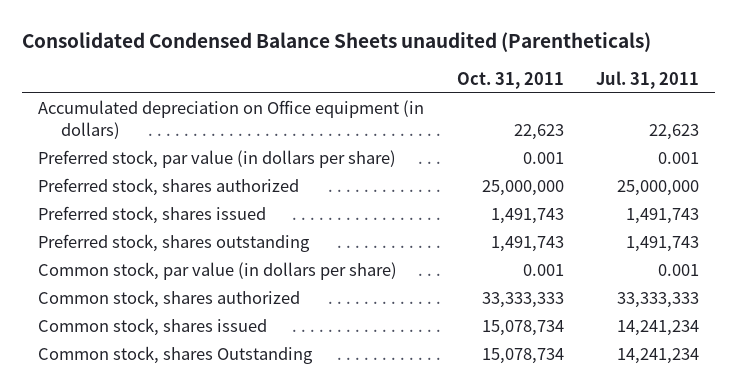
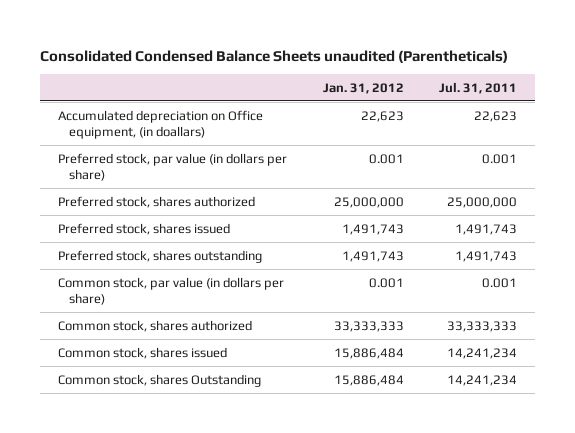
- | Oct. 31, 2011 | Jul. 31, 2011
+ | Jan. 31, 2012 | Jul. 31, 2011
- Accumulated depreciation on Office equipment (in dollars) | 22,623 | 22,623
+ Accumulated depreciation on Office equipment, (in doallars) | 22,623 | 22,623

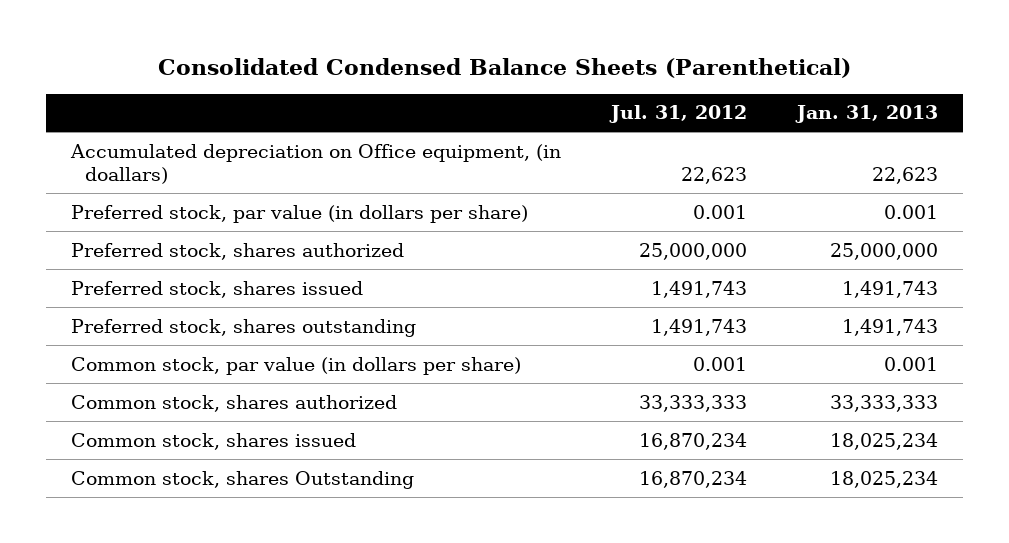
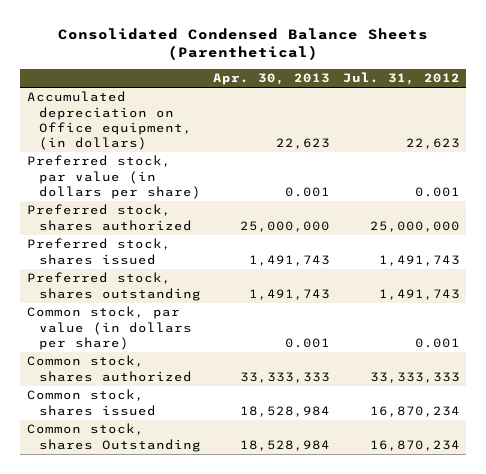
- | Jul. 31, 2012 | Jan. 31, 2013
+ | Apr. 30, 2013 | Jul. 31, 2012
- Accumulated depreciation on Office equipment, (in doallars) | 22,623 | 22,623
+ Accumulated depreciation on Office equipment, (in dollars) | 22,623 | 22,623

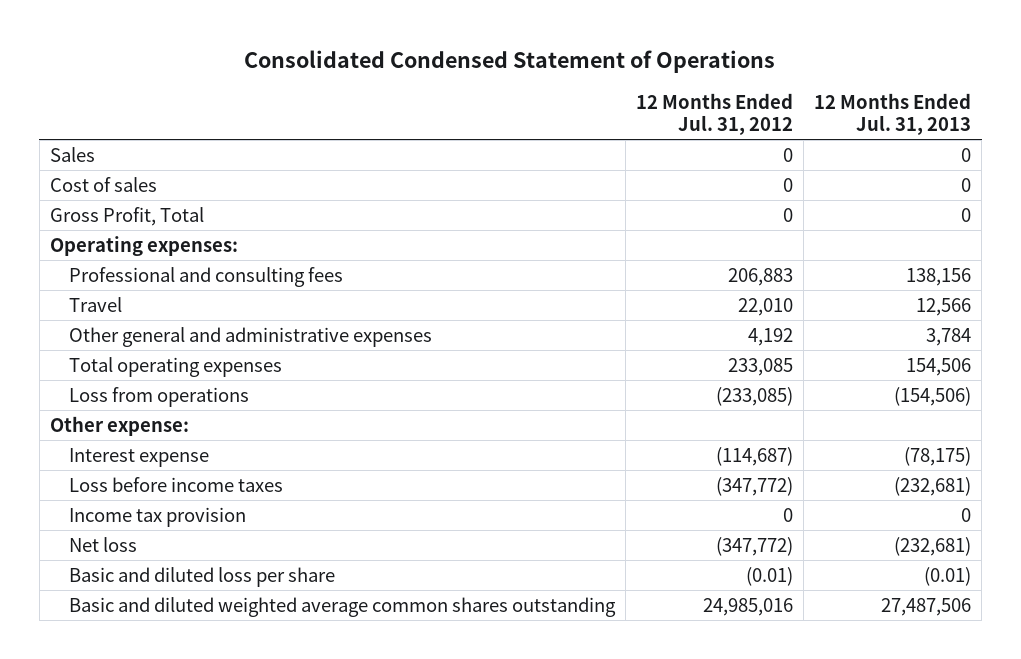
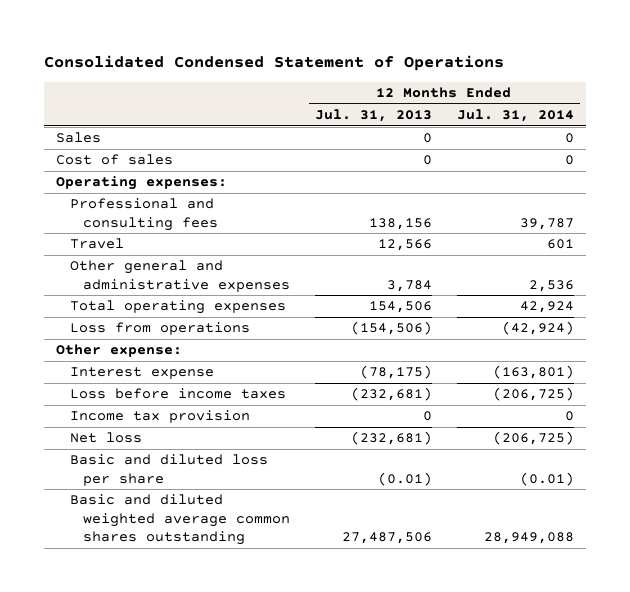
- | 12 Months Ended Jul. 31, 2012 | 12 Months Ended Jul. 31, 2013
+ | 12 Months Ended Jul. 31, 2013 | 12 Months Ended Jul. 31, 2014
- Gross Profit, Total | 0 | 0

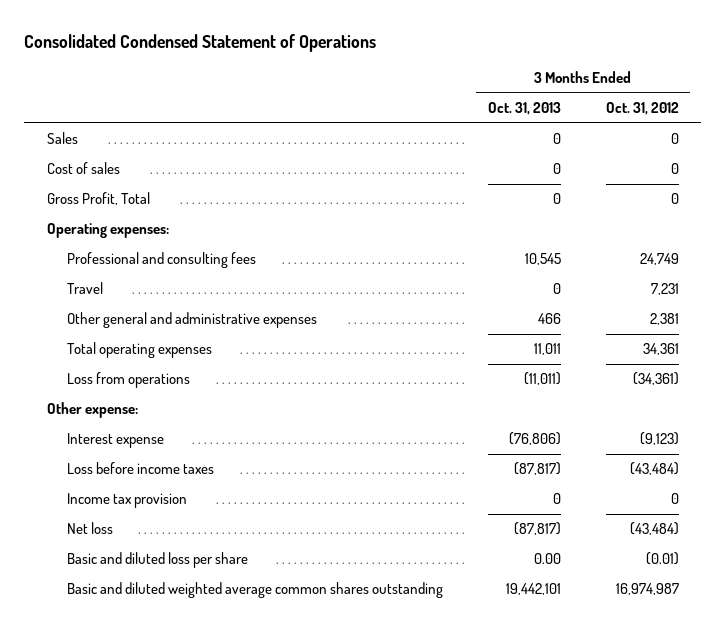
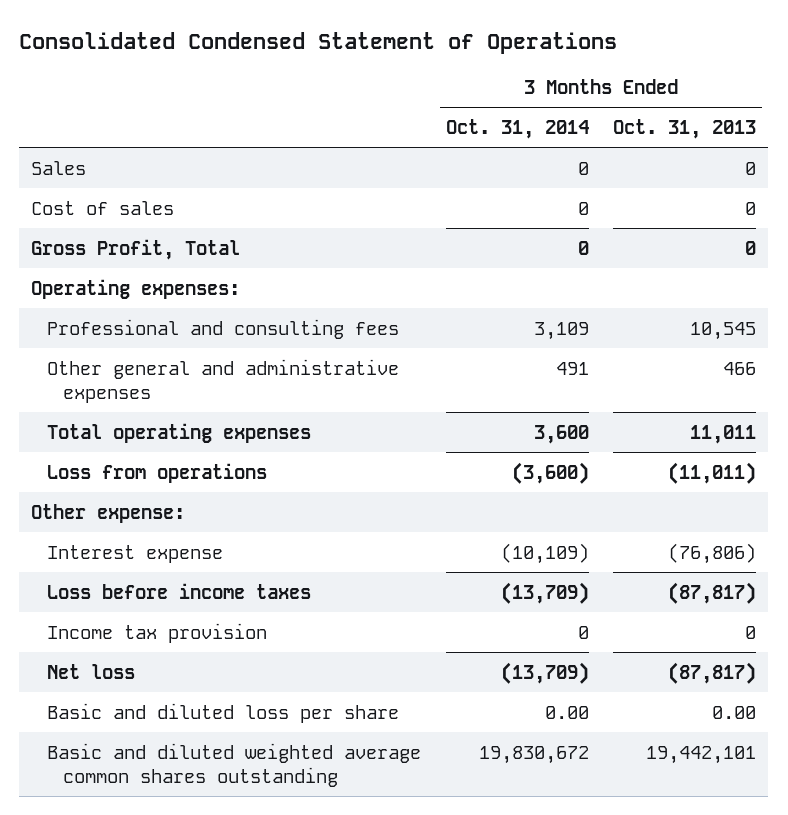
- | 3 Months Ended Oct. 31, 2013 | 3 Months Ended Oct. 31, 2012
+ | 3 Months Ended Oct. 31, 2014 | 3 Months Ended Oct. 31, 2013
- Travel | 0 | 7,231

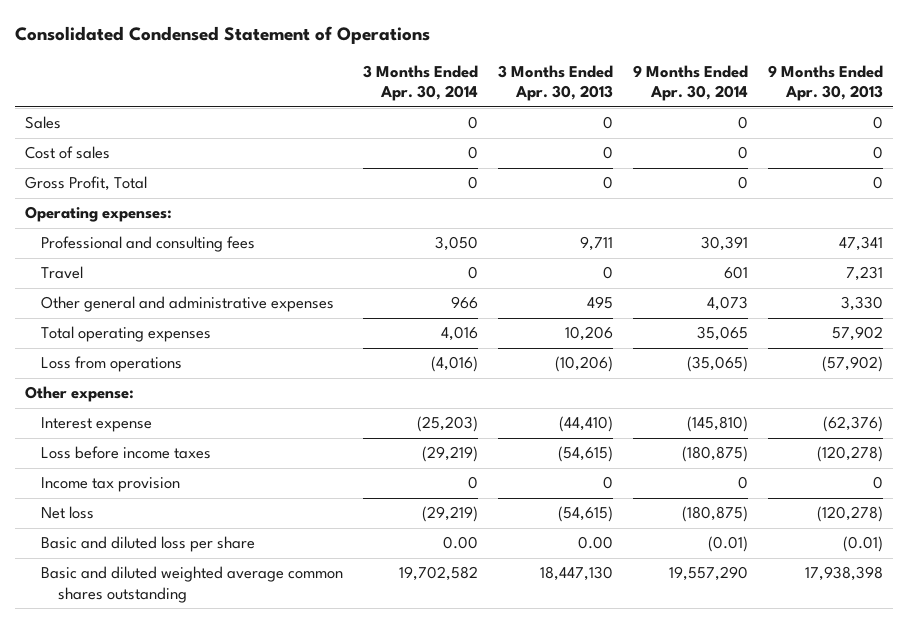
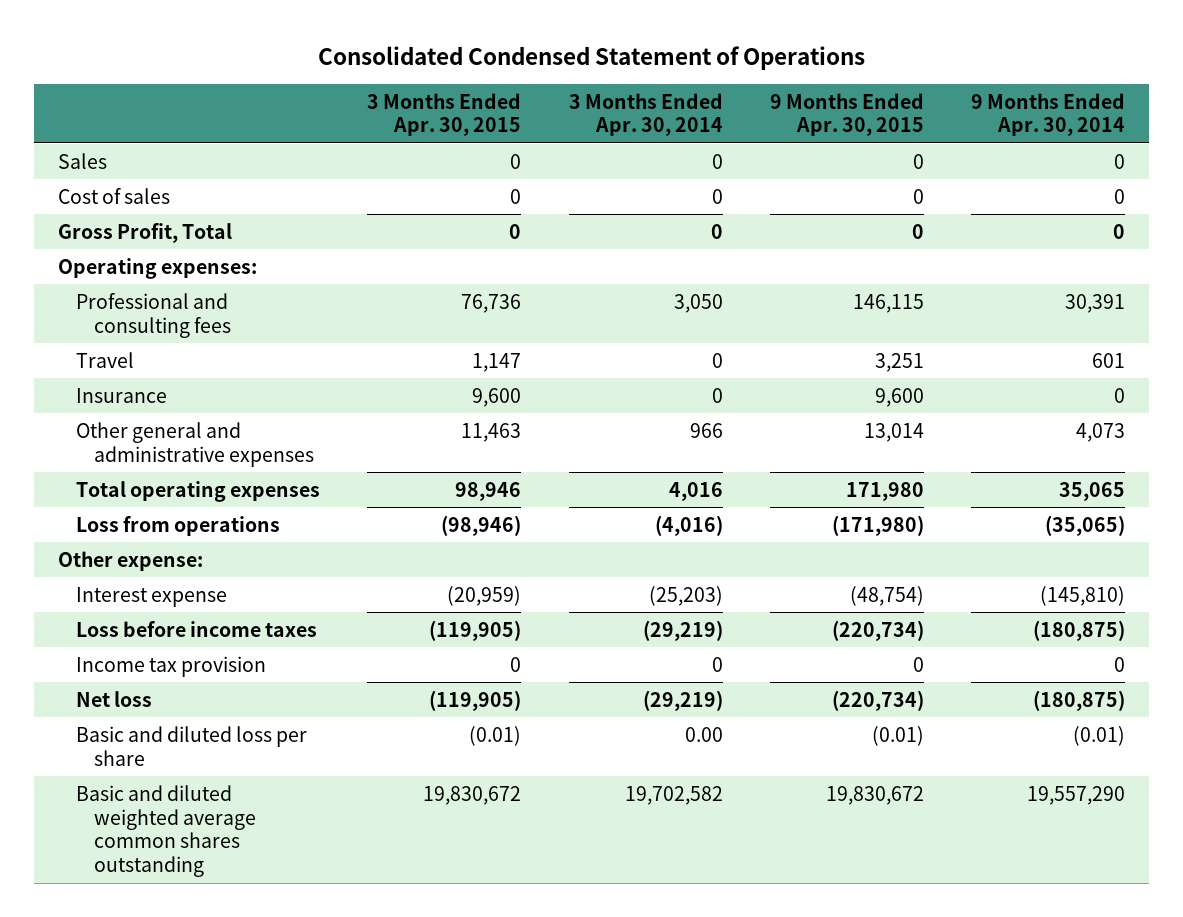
- | 3 Months Ended Apr. 30, 2014 | 3 Months Ended Apr. 30, 2013 | 9 Months Ended Apr. 30, 2014 | 9 Months Ended Apr. 30, 2013
+ | 3 Months Ended Apr. 30, 2015 | 3 Months Ended Apr. 30, 2014 | 9 Months Ended Apr. 30, 2015 | 9 Months Ended Apr. 30, 2014
+ Insurance | 9,600 | 0 | 9,600 | 0

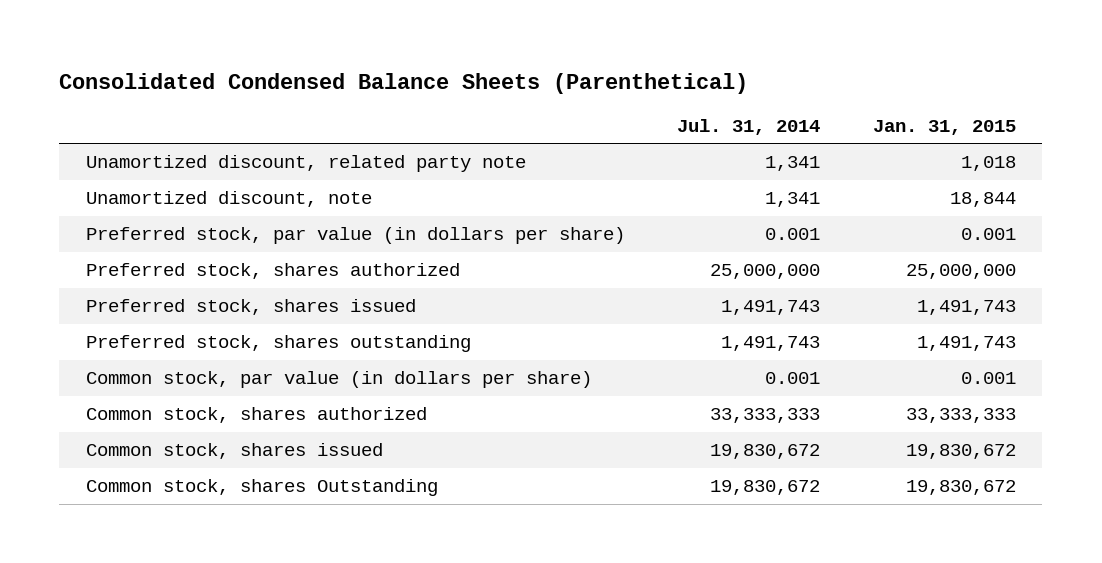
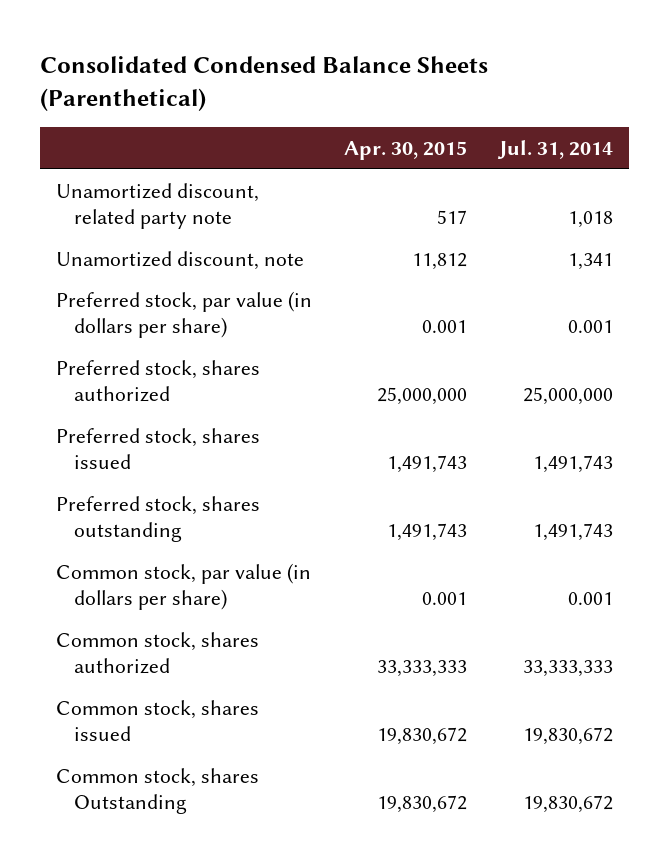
- | Jul. 31, 2014 | Jan. 31, 2015
+ | Apr. 30, 2015 | Jul. 31, 2014
- Unamortized discount, related party note | 1,341 | 1,018
+ Unamortized discount, related party note | 517 | 1,018

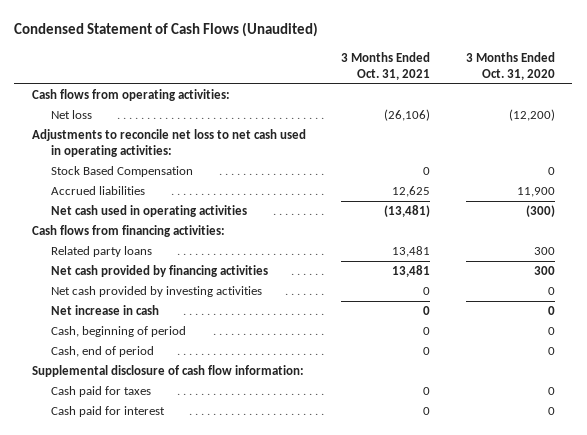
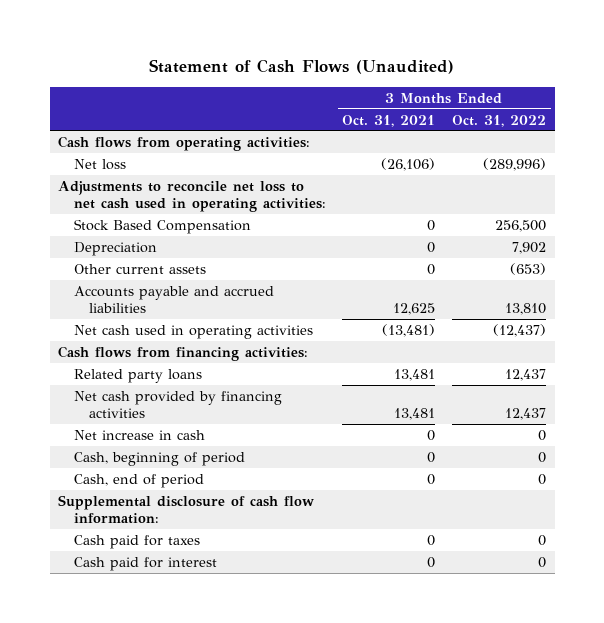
- Condensed Statement of Cash Flows (Unaudited)
+ Statement of Cash Flows (Unaudited)
- | 3 Months Ended Oct. 31, 2021 | 3 Months Ended Oct. 31, 2020
+ | 3 Months Ended Oct. 31, 2021 | 3 Months Ended Oct. 31, 2022
- Accrued liabilities | 12,625 | 11,900
+ Depreciation | 0 | 7,902
+ Other current assets | 0 | (653)
+ Accounts payable and accrued liabilities | 12,625 | 13,810
- Net cash provided by investing activities | 0 | 0

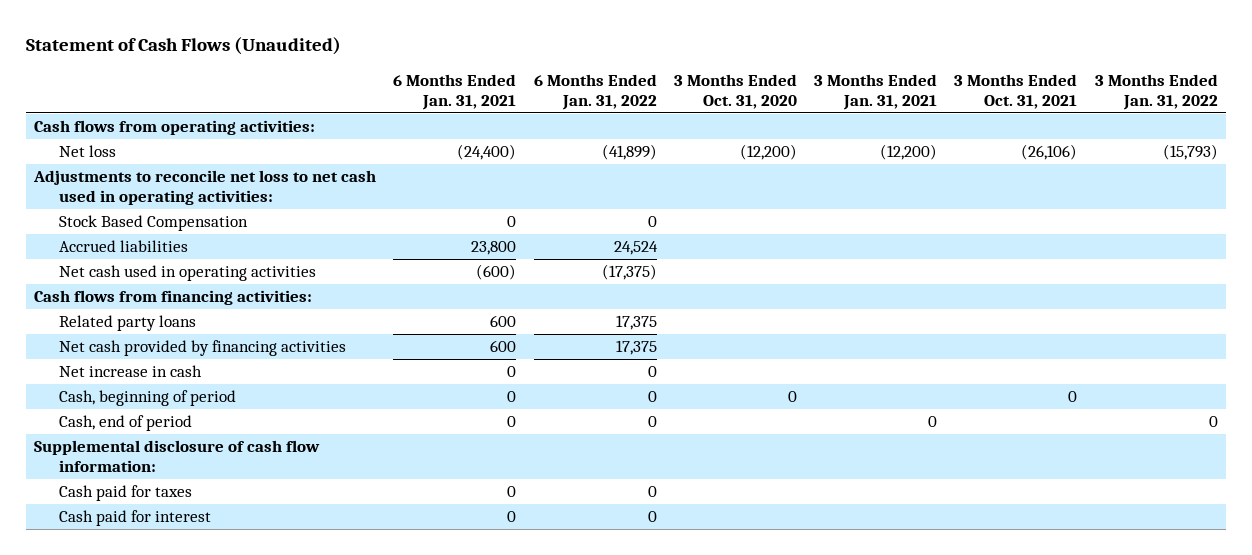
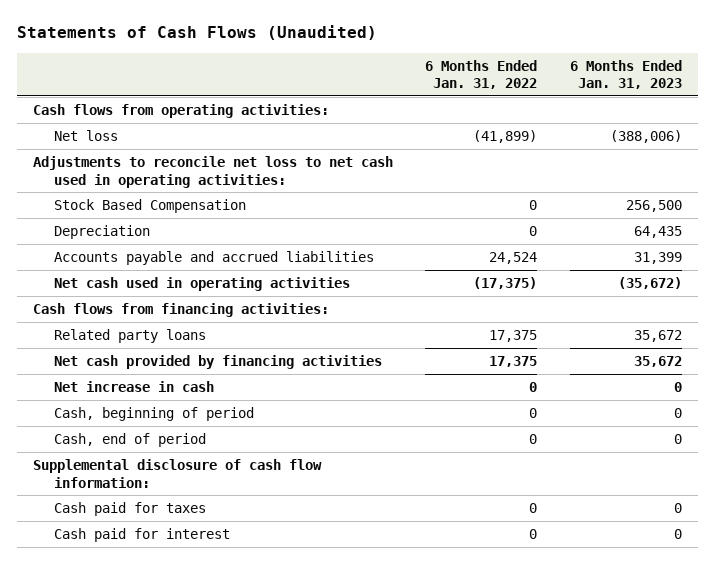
- Statement of Cash Flows (Unaudited)
+ Statements of Cash Flows (Unaudited)
- | 6 Months Ended Jan. 31, 2021 | 6 Months Ended Jan. 31, 2022 | 3 Months Ended Oct. 31, 2020 | 3 Months Ended Jan. 31, 2021 | 3 Months Ended Oct. 31, 2021 | 3 Months Ended Jan. 31, 2022
+ | 6 Months Ended Jan. 31, 2022 | 6 Months Ended Jan. 31, 2023
- Accrued liabilities | 23,800 | 24,524 | | | |
+ Depreciation | 0 | 64,435
+ Accounts payable and accrued liabilities | 24,524 | 31,399

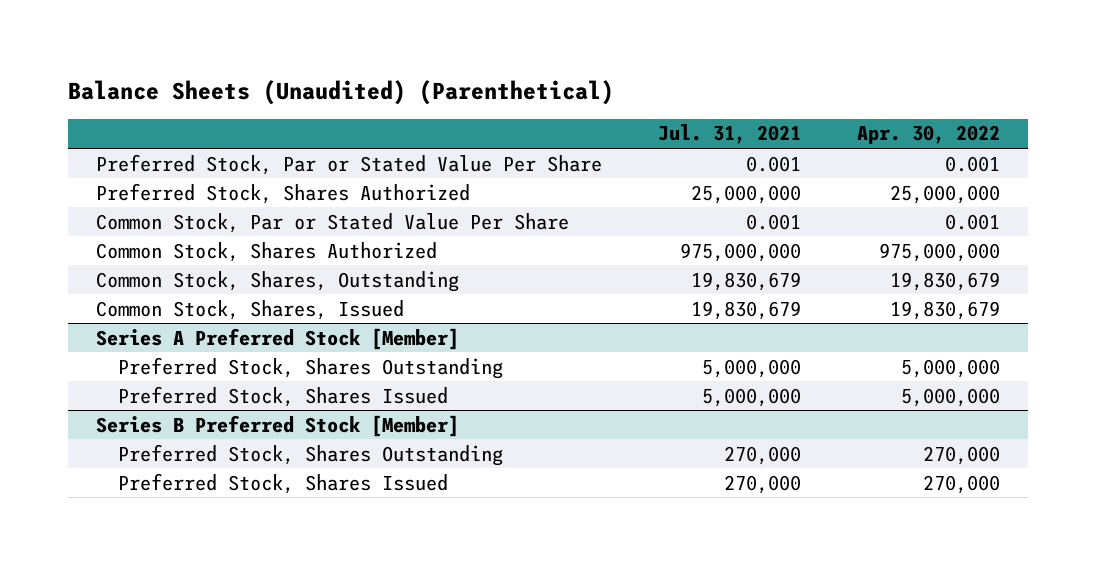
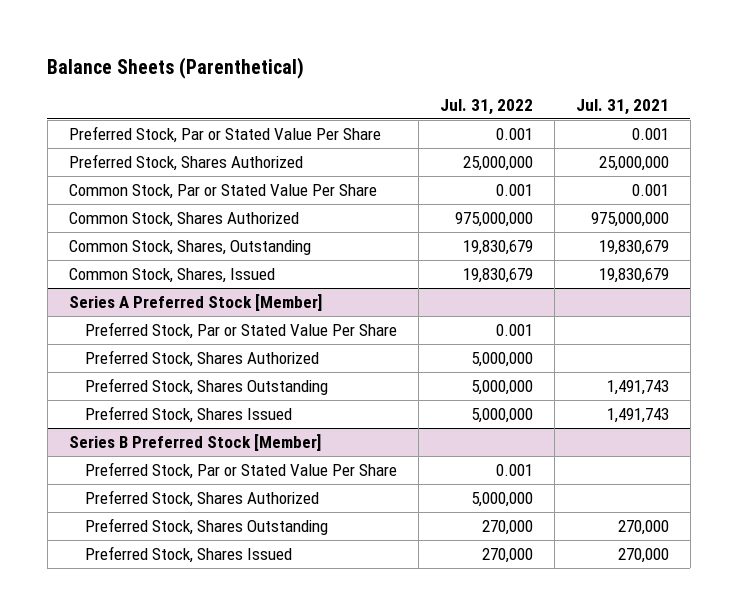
- Balance Sheets (Unaudited) (Parenthetical)
+ Balance Sheets (Parenthetical)
- | Jul. 31, 2021 | Apr. 30, 2022
+ | Jul. 31, 2022 | Jul. 31, 2021
@ Series A Preferred Stock [Member]
- Preferred Stock, Shares Outstanding | 5,000,000 | 5,000,000
- Preferred Stock, Shares Issued | 5,000,000 | 5,000,000
+ Preferred Stock, Par or Stated Value Per Share | 0.001 |
+ Preferred Stock, Shares Authorized | 5,000,000 |
+ Preferred Stock, Shares Outstanding | 5,000,000 | 1,491,743
+ Preferred Stock, Shares Issued | 5,000,000 | 1,491,743
@ Series B Preferred Stock [Member]
+ Preferred Stock, Par or Stated Value Per Share | 0.001 |
+ Preferred Stock, Shares Authorized | 5,000,000 |

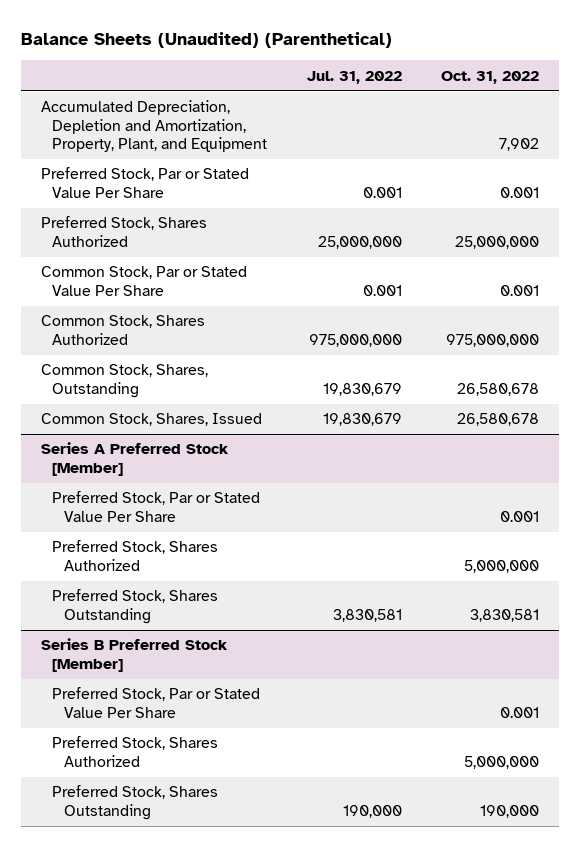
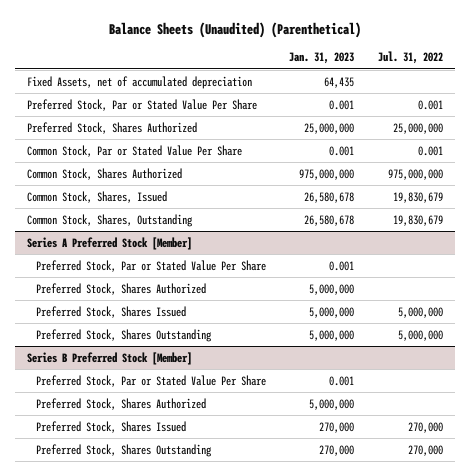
- | Jul. 31, 2022 | Oct. 31, 2022
+ | Jan. 31, 2023 | Jul. 31, 2022
- Accumulated Depreciation, Depletion and Amortization, Property, Plant, and Equipment | | 7,902
+ Fixed Assets, net of accumulated depreciation | 64,435 |
moved down: Common Stock, Shares, Outstanding | 26,580,678 | 19,830,679
@ Series A Preferred Stock [Member]
- Preferred Stock, Shares Outstanding | 3,830,581 | 3,830,581
+ Preferred Stock, Shares Issued | 5,000,000 | 5,000,000
+ Preferred Stock, Shares Outstanding | 5,000,000 | 5,000,000
@ Series B Preferred Stock [Member]
- Preferred Stock, Shares Outstanding | 190,000 | 190,000
+ Preferred Stock, Shares Issued | 270,000 | 270,000
+ Preferred Stock, Shares Outstanding | 270,000 | 270,000

